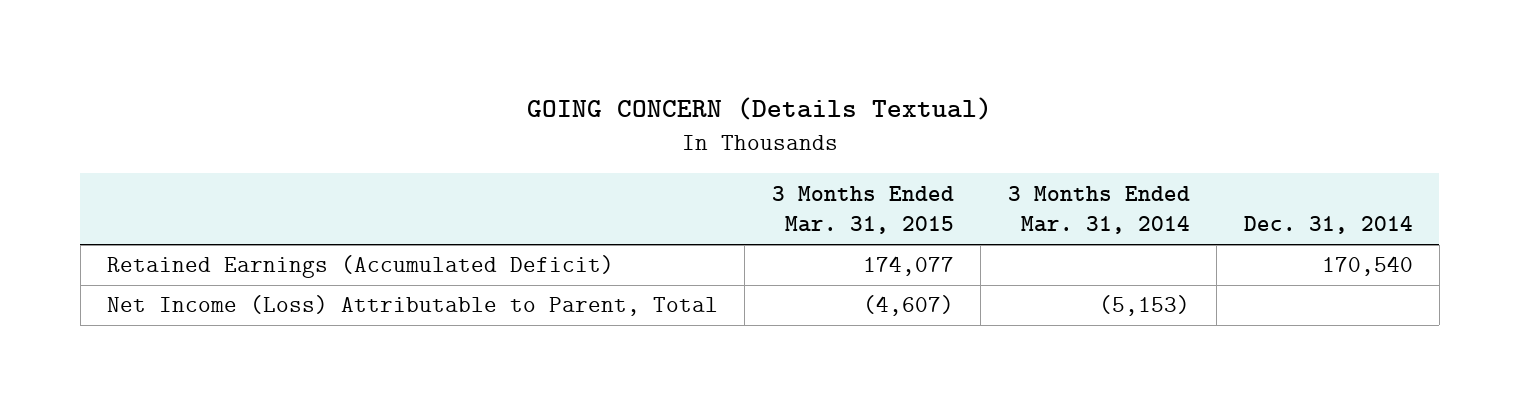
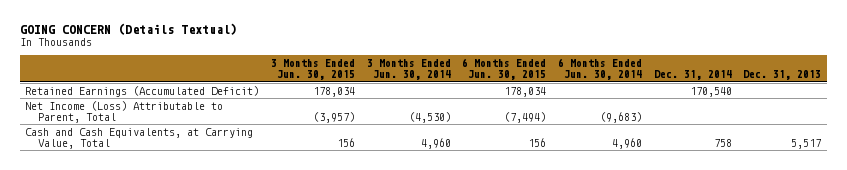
- | 3 Months Ended Mar. 31, 2015 | 3 Months Ended Mar. 31, 2014 | Dec. 31, 2014
+ | 3 Months Ended Jun. 30, 2015 | 3 Months Ended Jun. 30, 2014 | 6 Months Ended Jun. 30, 2015 | 6 Months Ended Jun. 30, 2014 | Dec. 31, 2014 | Dec. 31, 2013
+ Cash and Cash Equivalents, at Carrying Value, Total | 156 | 4,960 | 156 | 4,960 | 758 | 5,517

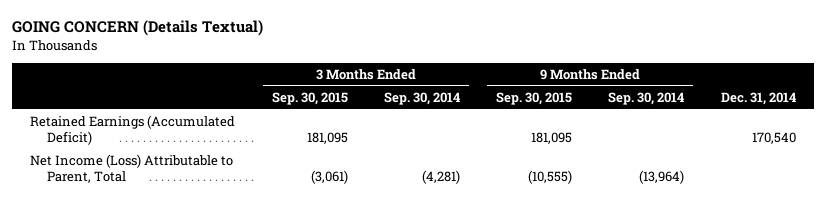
- | 3 Months Ended Jun. 30, 2015 | 3 Months Ended Jun. 30, 2014 | 6 Months Ended Jun. 30, 2015 | 6 Months Ended Jun. 30, 2014 | Dec. 31, 2014 | Dec. 31, 2013
+ | 3 Months Ended Sep. 30, 2015 | 3 Months Ended Sep. 30, 2014 | 9 Months Ended Sep. 30, 2015 | 9 Months Ended Sep. 30, 2014 | Dec. 31, 2014
- Cash and Cash Equivalents, at Carrying Value, Total | 156 | 4,960 | 156 | 4,960 | 758 | 5,517

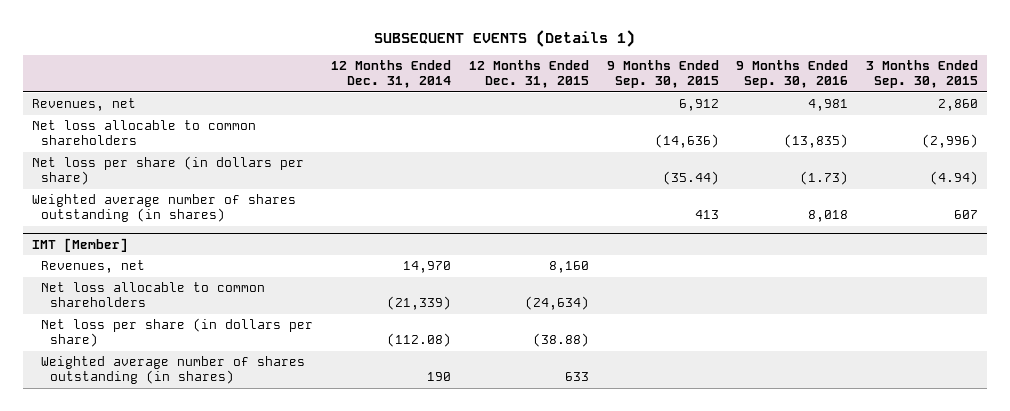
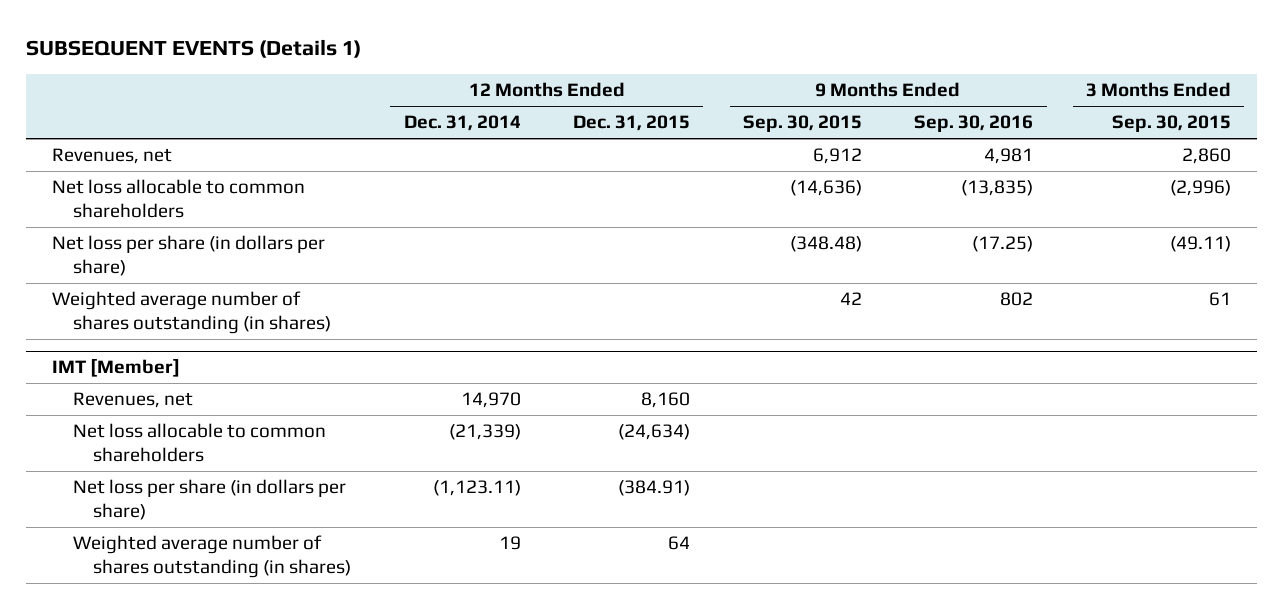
- Net loss per share (in dollars per share) | | | (35.44) | (1.73) | (4.94)
- Weighted average number of shares outstanding (in shares) | | | 413 | 8,018 | 607
+ Net loss per share (in dollars per share) | | | (348.48) | (17.25) | (49.11)
+ Weighted average number of shares outstanding (in shares) | | | 42 | 802 | 61
@ IMT [Member]
- Net loss per share (in dollars per share) | (112.08) | (38.88) | | |
- Weighted average number of shares outstanding (in shares) | 190 | 633 | | |
+ Net loss per share (in dollars per share) | (1,123.11) | (384.91) | | |
+ Weighted average number of shares outstanding (in shares) | 19 | 64 | | |

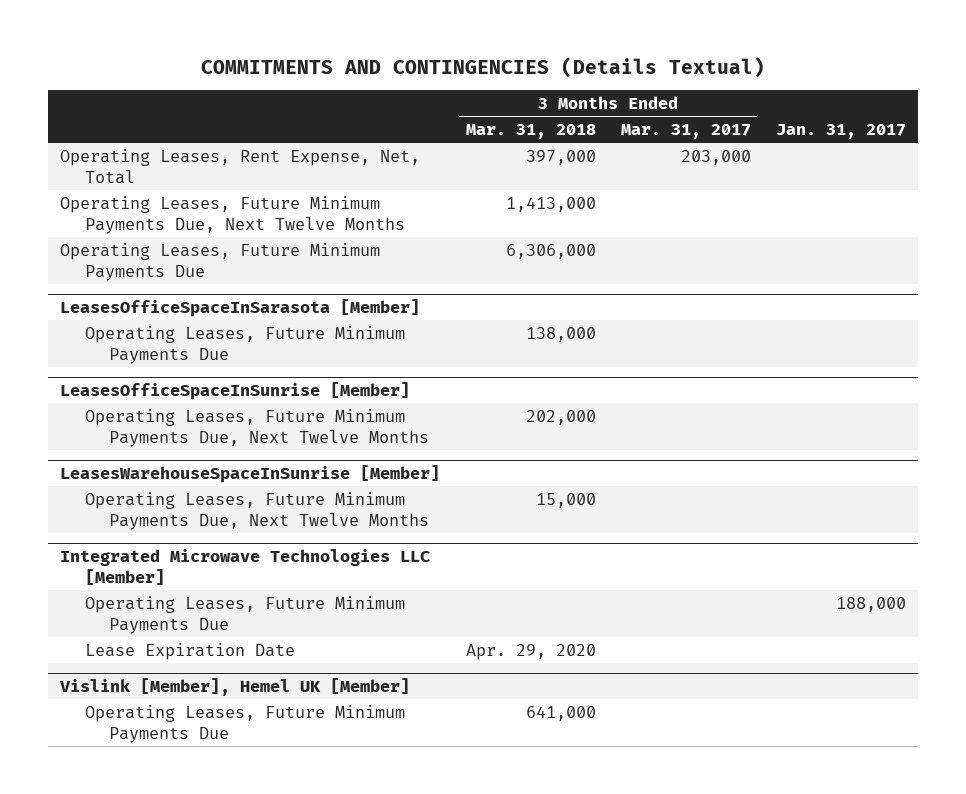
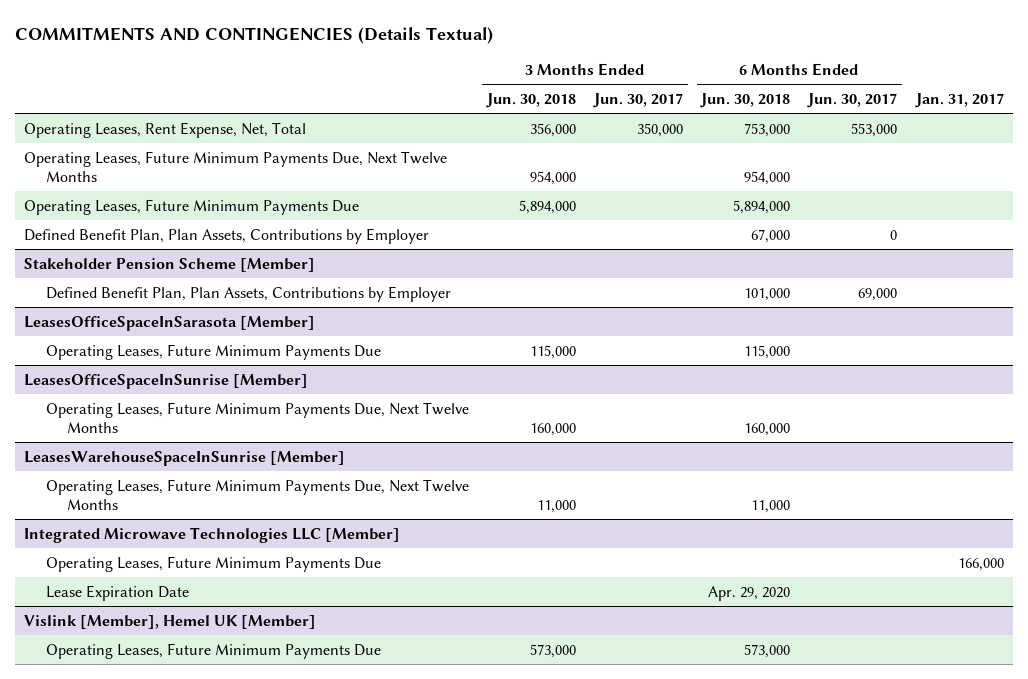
- | 3 Months Ended Mar. 31, 2018 | 3 Months Ended Mar. 31, 2017 | Jan. 31, 2017
+ | 3 Months Ended Jun. 30, 2018 | 3 Months Ended Jun. 30, 2017 | 6 Months Ended Jun. 30, 2018 | 6 Months Ended Jun. 30, 2017 | Jan. 31, 2017
+ Defined Benefit Plan, Plan Assets, Contributions by Employer | | | 67,000 | 0 |
+ Stakeholder Pension Scheme [Member]
+ Defined Benefit Plan, Plan Assets, Contributions by Employer | | | 101,000 | 69,000 |
@ Integrated Microwave Technologies LLC [Member]
- Operating Leases, Future Minimum Payments Due | | | 188,000
+ Operating Leases, Future Minimum Payments Due | | | | | 166,000

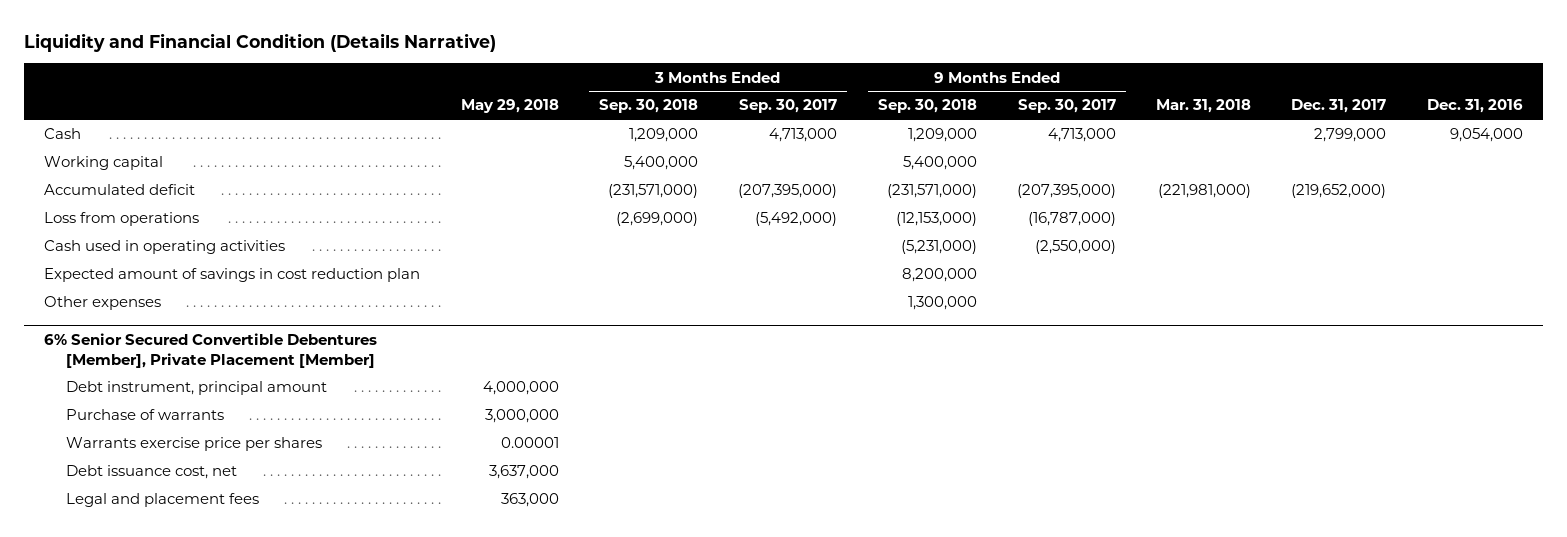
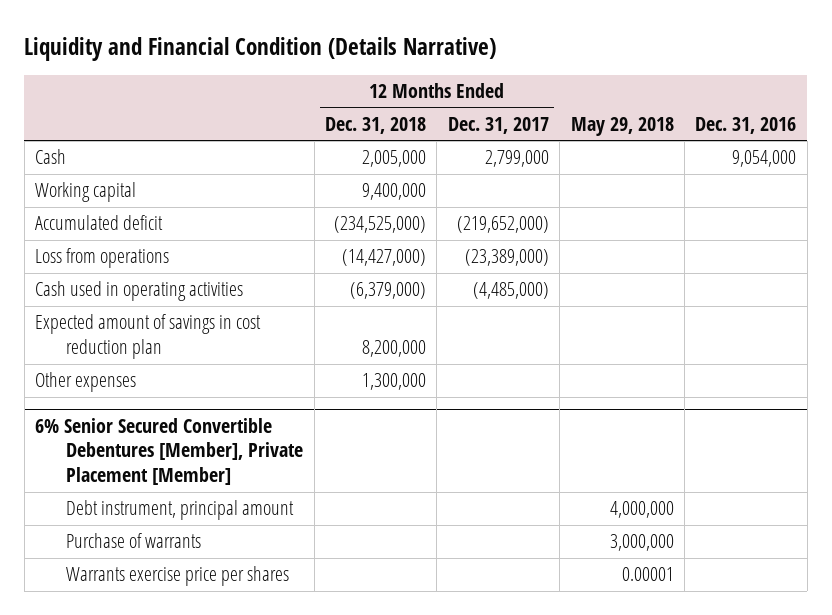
- | May 29, 2018 | 3 Months Ended Sep. 30, 2018 | 3 Months Ended Sep. 30, 2017 | 9 Months Ended Sep. 30, 2018 | 9 Months Ended Sep. 30, 2017 | Mar. 31, 2018 | Dec. 31, 2017 | Dec. 31, 2016
+ | 12 Months Ended Dec. 31, 2018 | 12 Months Ended Dec. 31, 2017 | May 29, 2018 | Dec. 31, 2016
@ 6% Senior Secured Convertible Debentures [Member], Private Placement [Member]
- Debt issuance cost, net | 3,637,000 | | | | | | |
- Legal and placement fees | 363,000 | | | | | | |

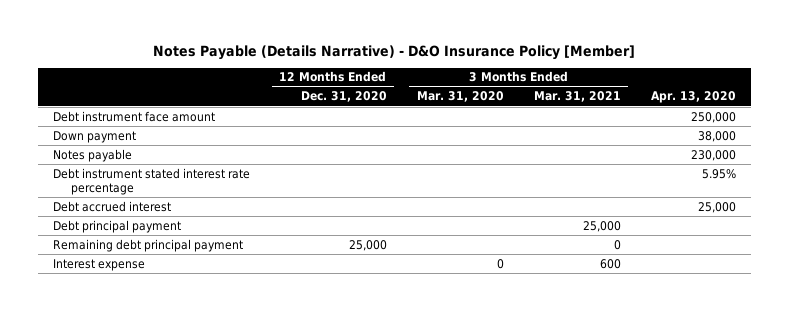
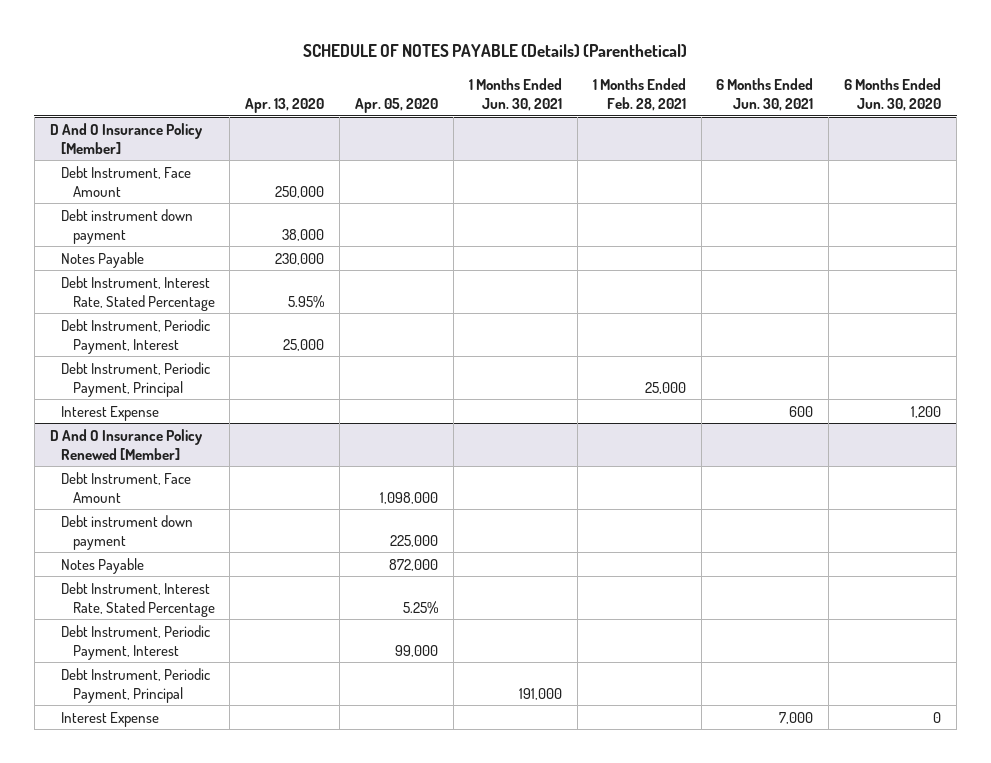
- Notes Payable (Details Narrative) - D&O Insurance Policy [Member]
+ SCHEDULE OF NOTES PAYABLE (Details) (Parenthetical)
- | 12 Months Ended Dec. 31, 2020 | 3 Months Ended Mar. 31, 2020 | 3 Months Ended Mar. 31, 2021 | Apr. 13, 2020
+ | Apr. 13, 2020 | Apr. 05, 2020 | 1 Months Ended Jun. 30, 2021 | 1 Months Ended Feb. 28, 2021 | 6 Months Ended Jun. 30, 2021 | 6 Months Ended Jun. 30, 2020
- Debt instrument face amount | | | | 250,000
- Down payment | | | | 38,000
- Notes payable | | | | 230,000
- Debt instrument stated interest rate percentage | | | | 5.95%
- Debt accrued interest | | | | 25,000
- Debt principal payment | | | 25,000 |
- Remaining debt principal payment | 25,000 | | 0 |
- Interest expense | | 0 | 600 |
+ D And O Insurance Policy [Member]
+ Debt Instrument, Face Amount | 250,000 | | | | |
+ Debt instrument down payment | 38,000 | | | | |
+ Notes Payable | 230,000 | | | | |
+ Debt Instrument, Interest Rate, Stated Percentage | 5.95% | | | | |
+ Debt Instrument, Periodic Payment, Interest | 25,000 | | | | |
+ Debt Instrument, Periodic Payment, Principal | | | | 25,000 | |
+ Interest Expense | | | | | 600 | 1,200
+ D And O Insurance Policy Renewed [Member]
+ Debt Instrument, Face Amount | | 1,098,000 | | | |
+ Debt instrument down payment | | 225,000 | | | |
+ Notes Payable | | 872,000 | | | |
+ Debt Instrument, Interest Rate, Stated Percentage | | 5.25% | | | |
+ Debt Instrument, Periodic Payment, Interest | | 99,000 | | | |
+ Debt Instrument, Periodic Payment, Principal | | | 191,000 | | |
+ Interest Expense | | | | | 7,000 | 0

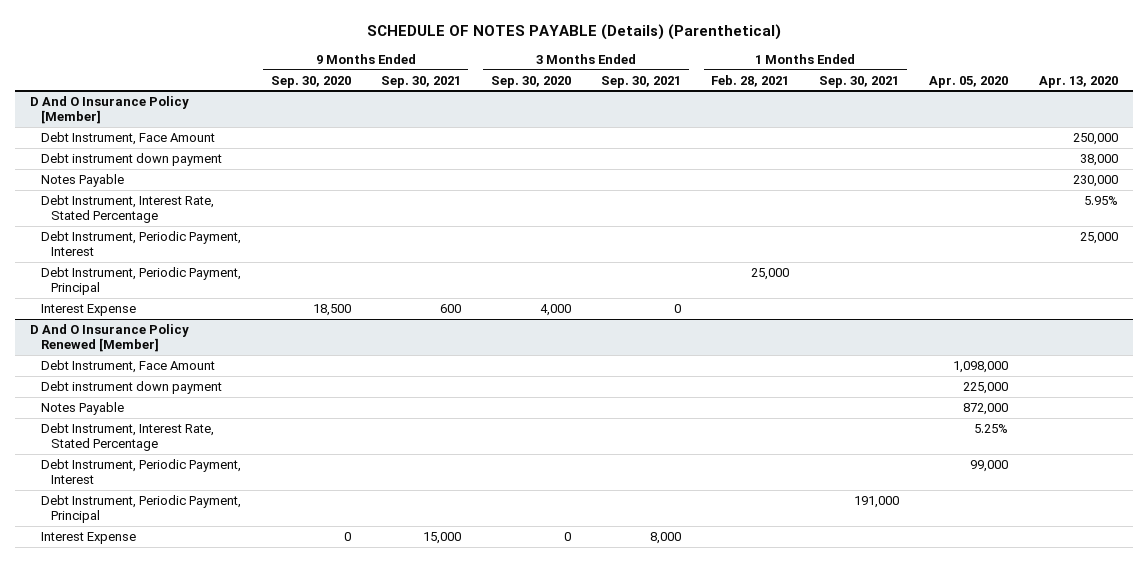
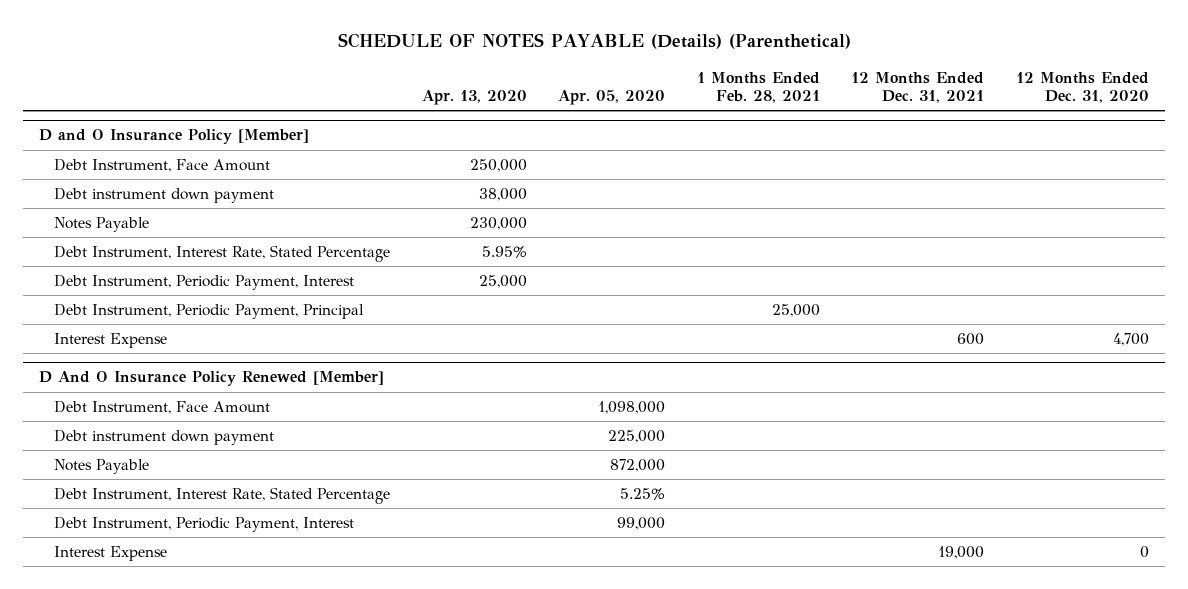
- | 9 Months Ended Sep. 30, 2020 | 9 Months Ended Sep. 30, 2021 | 3 Months Ended Sep. 30, 2020 | 3 Months Ended Sep. 30, 2021 | 1 Months Ended Feb. 28, 2021 | 1 Months Ended Sep. 30, 2021 | Apr. 05, 2020 | Apr. 13, 2020
+ | Apr. 13, 2020 | Apr. 05, 2020 | 1 Months Ended Feb. 28, 2021 | 12 Months Ended Dec. 31, 2021 | 12 Months Ended Dec. 31, 2020
- D And O Insurance Policy [Member]
+ D and O Insurance Policy [Member]
@ D And O Insurance Policy Renewed [Member]
- Debt Instrument, Periodic Payment, Principal | | | | | | 191,000 | |

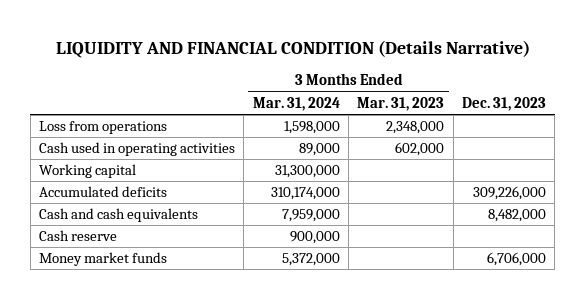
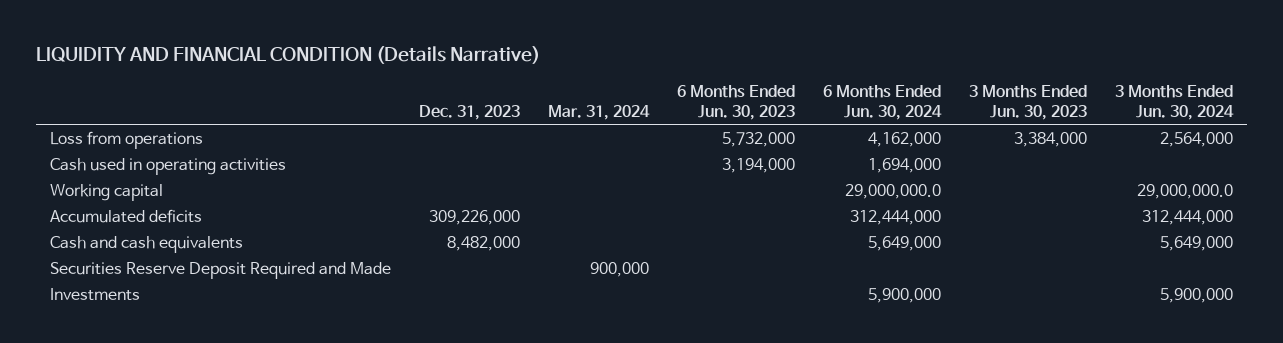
- | 3 Months Ended Mar. 31, 2024 | 3 Months Ended Mar. 31, 2023 | Dec. 31, 2023
+ | Dec. 31, 2023 | Mar. 31, 2024 | 6 Months Ended Jun. 30, 2023 | 6 Months Ended Jun. 30, 2024 | 3 Months Ended Jun. 30, 2023 | 3 Months Ended Jun. 30, 2024
- Cash reserve | 900,000 | |
- Money market funds | 5,372,000 | | 6,706,000
+ Securities Reserve Deposit Required and Made | | 900,000 | | | |
+ Investments | | | | 5,900,000 | | 5,900,000

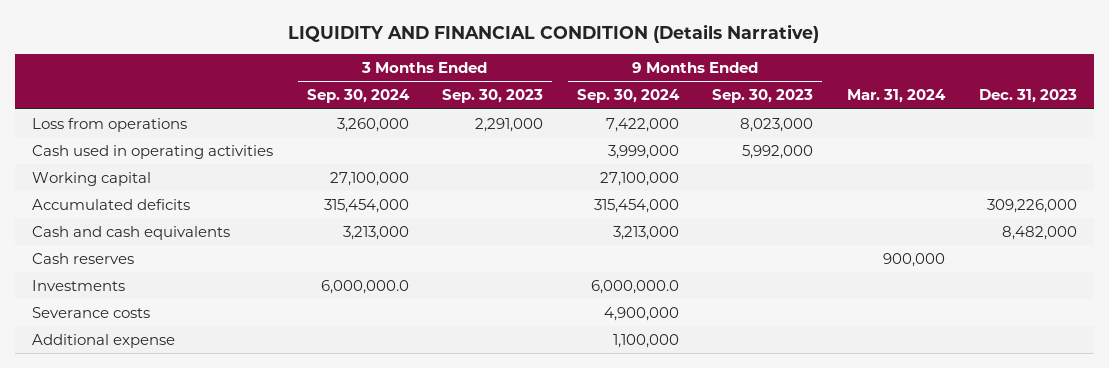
- | Dec. 31, 2023 | Mar. 31, 2024 | 6 Months Ended Jun. 30, 2023 | 6 Months Ended Jun. 30, 2024 | 3 Months Ended Jun. 30, 2023 | 3 Months Ended Jun. 30, 2024
+ | 3 Months Ended Sep. 30, 2024 | 3 Months Ended Sep. 30, 2023 | 9 Months Ended Sep. 30, 2024 | 9 Months Ended Sep. 30, 2023 | Mar. 31, 2024 | Dec. 31, 2023
- Securities Reserve Deposit Required and Made | | 900,000 | | | |
+ Cash reserves | | | | | 900,000 |
+ Severance costs | | | 4,900,000 | | |
+ Additional expense | | | 1,100,000 | | |

